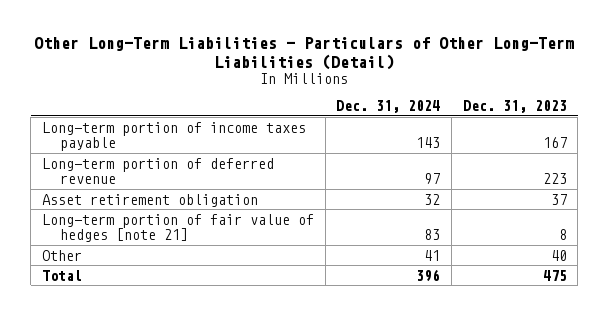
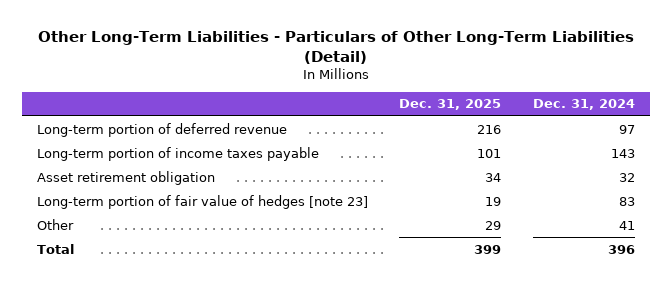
- | Dec. 31, 2024 | Dec. 31, 2023
+ | Dec. 31, 2025 | Dec. 31, 2024
moved down: Long-term portion of income taxes payable | 101 | 143
- Long-term portion of fair value of hedges [note 21] | 83 | 8
+ Long-term portion of fair value of hedges [note 23] | 19 | 83

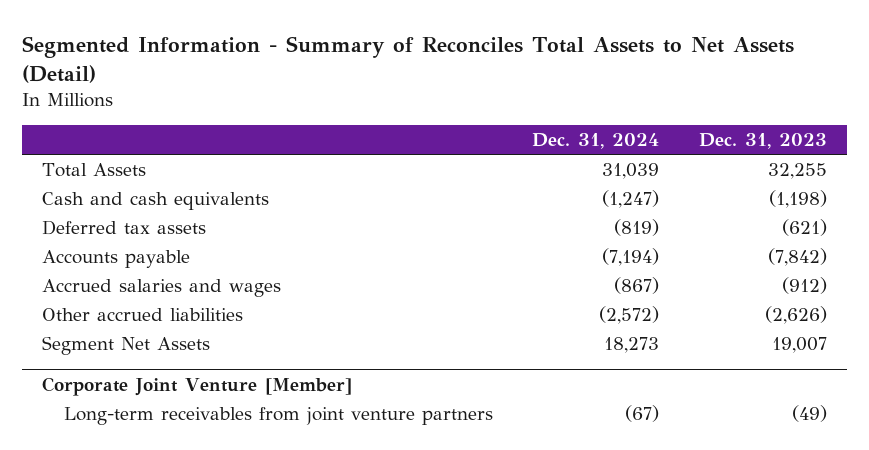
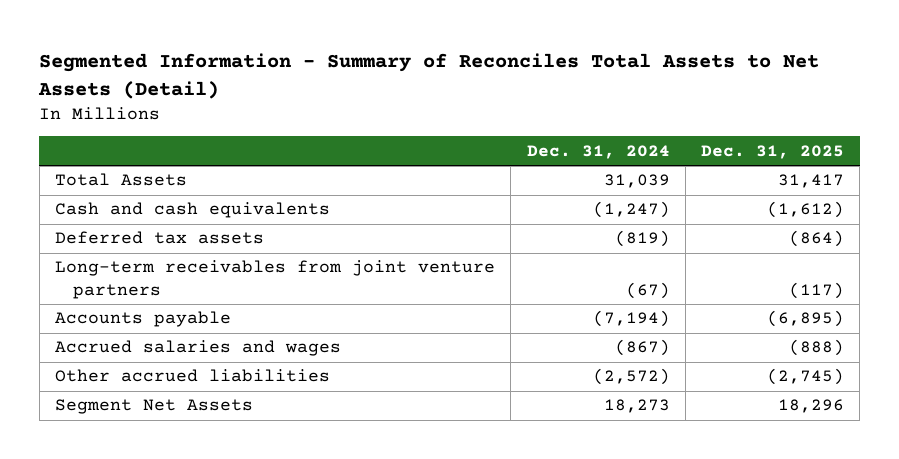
- | Dec. 31, 2024 | Dec. 31, 2023
+ | Dec. 31, 2024 | Dec. 31, 2025
+ Long-term receivables from joint venture partners | (67) | (117)
- Corporate Joint Venture [Member]
- Long-term receivables from joint venture partners | (67) | (49)

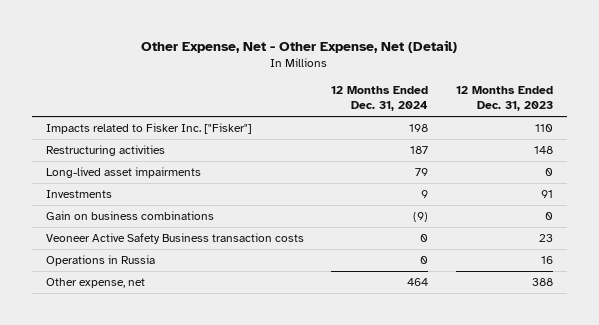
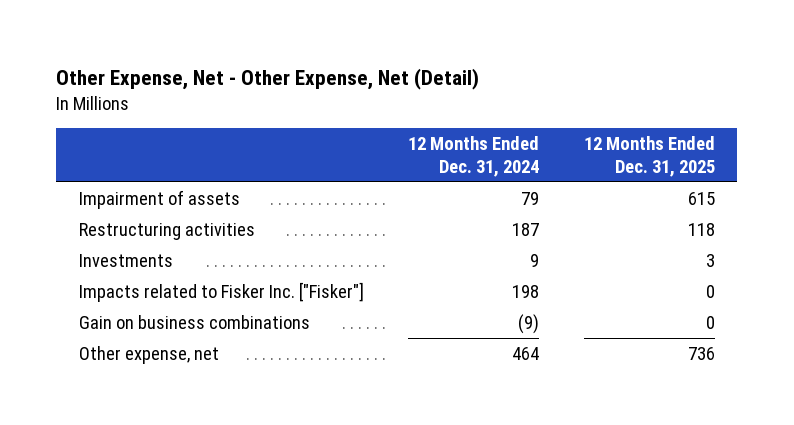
- | 12 Months Ended Dec. 31, 2024 | 12 Months Ended Dec. 31, 2023
+ | 12 Months Ended Dec. 31, 2024 | 12 Months Ended Dec. 31, 2025
+ Impairment of assets | 79 | 615
- Long-lived asset impairments | 79 | 0
moved down: Impacts related to Fisker Inc. ["Fisker"] | 198 | 0
- Veoneer Active Safety Business transaction costs | 0 | 23
- Operations in Russia | 0 | 16

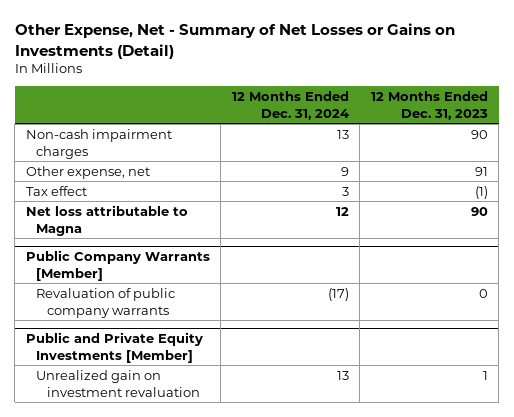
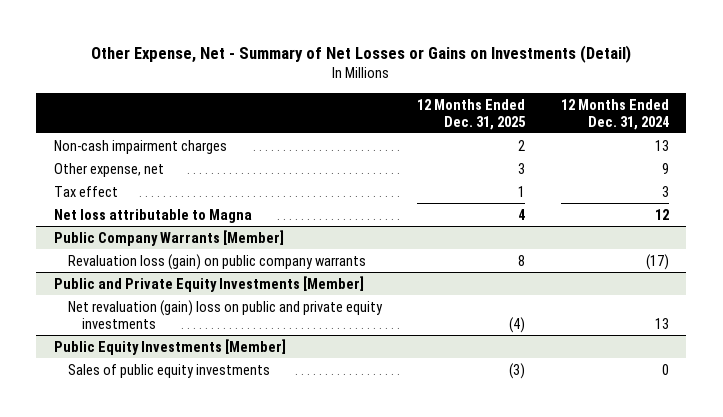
- | 12 Months Ended Dec. 31, 2024 | 12 Months Ended Dec. 31, 2023
+ | 12 Months Ended Dec. 31, 2025 | 12 Months Ended Dec. 31, 2024
@ Public Company Warrants [Member]
- Revaluation of public company warrants | (17) | 0
+ Revaluation loss (gain) on public company warrants | 8 | (17)
@ Public and Private Equity Investments [Member]
- Unrealized gain on investment revaluation | 13 | 1
+ Net revaluation (gain) loss on public and private equity investments | (4) | 13
+ Public Equity Investments [Member]
+ Sales of public equity investments | (3) | 0

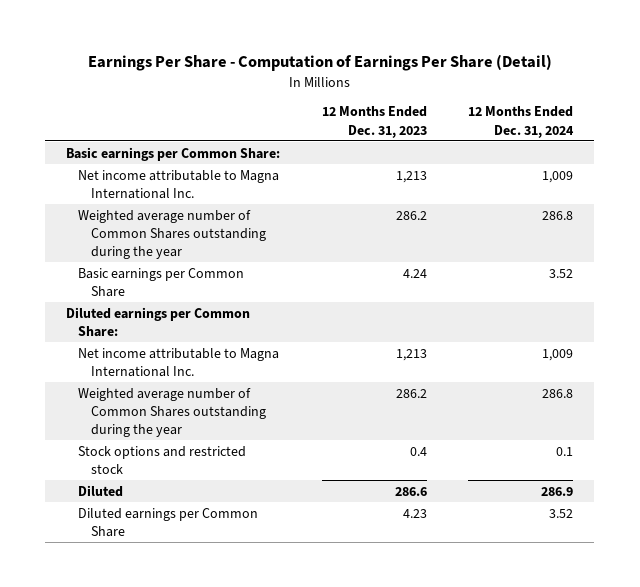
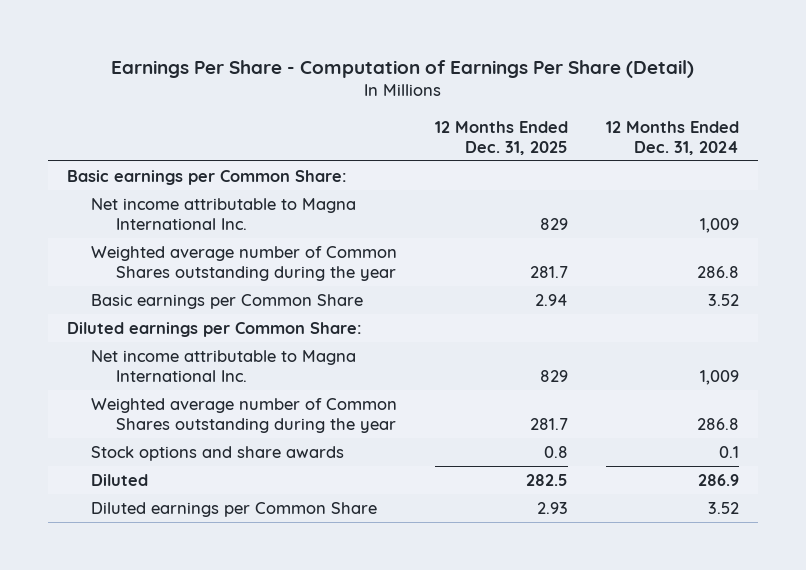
- | 12 Months Ended Dec. 31, 2023 | 12 Months Ended Dec. 31, 2024
+ | 12 Months Ended Dec. 31, 2025 | 12 Months Ended Dec. 31, 2024
- Stock options and restricted stock | 0.4 | 0.1
+ Stock options and share awards | 0.8 | 0.1

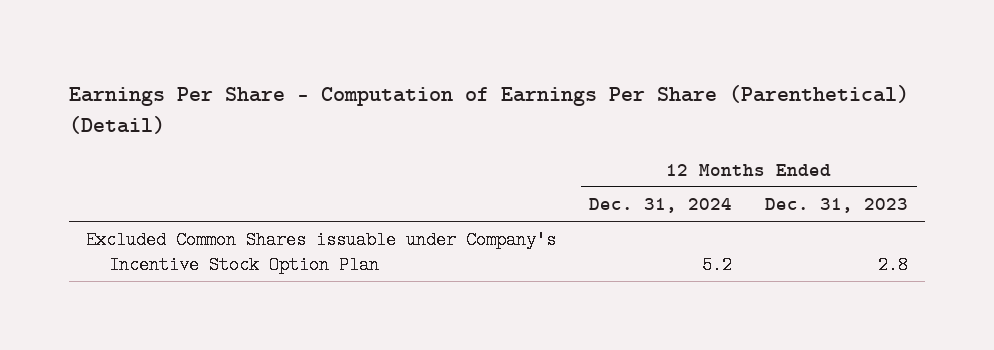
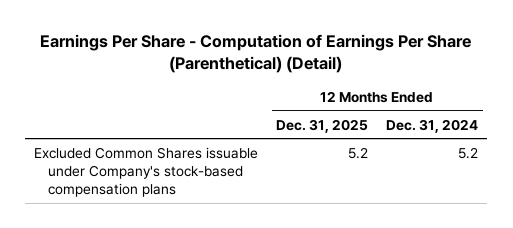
- | 12 Months Ended Dec. 31, 2024 | 12 Months Ended Dec. 31, 2023
+ | 12 Months Ended Dec. 31, 2025 | 12 Months Ended Dec. 31, 2024
- Excluded Common Shares issuable under Company's Incentive Stock Option Plan | 5.2 | 2.8
+ Excluded Common Shares issuable under Company's stock-based compensation plans | 5.2 | 5.2

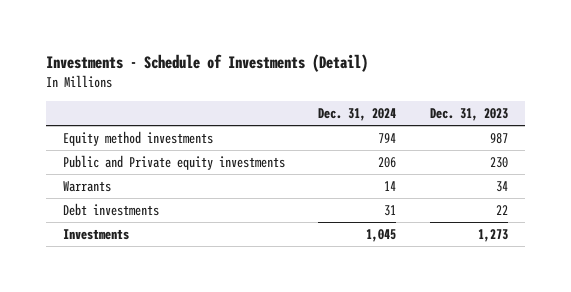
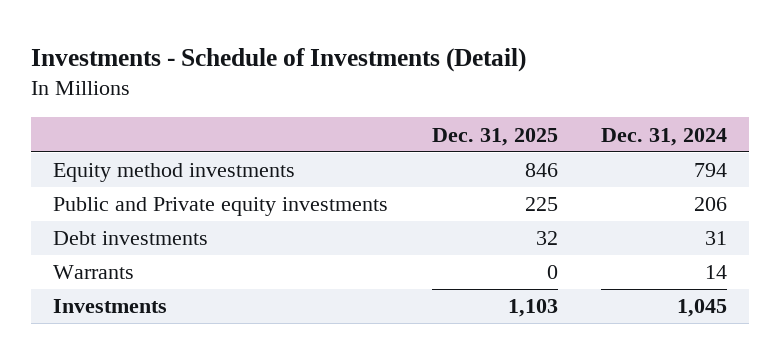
- | Dec. 31, 2024 | Dec. 31, 2023
+ | Dec. 31, 2025 | Dec. 31, 2024
moved down: Warrants | 0 | 14

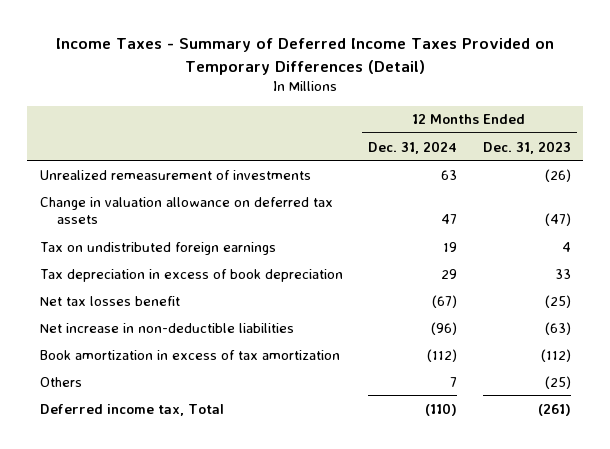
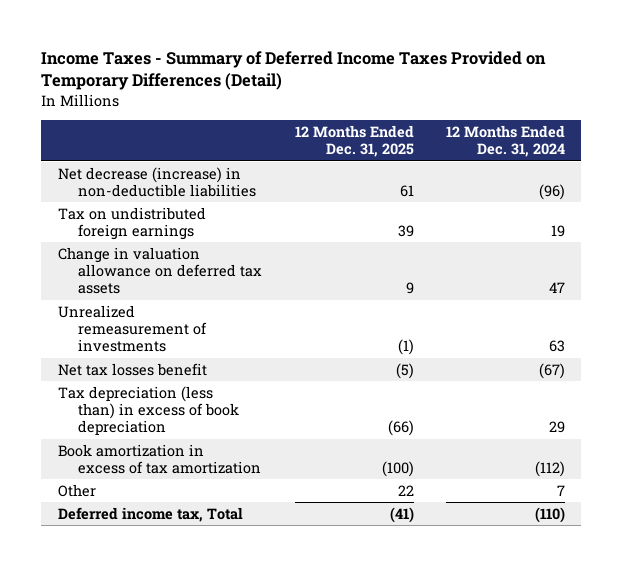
- | 12 Months Ended Dec. 31, 2024 | 12 Months Ended Dec. 31, 2023
+ | 12 Months Ended Dec. 31, 2025 | 12 Months Ended Dec. 31, 2024
+ Net decrease (increase) in non-deductible liabilities | 61 | (96)
- Tax depreciation in excess of book depreciation | 29 | 33
moved down: Change in valuation allowance on deferred tax assets | 9 | 47
moved down: Unrealized remeasurement of investments | (1) | 63
- Net increase in non-deductible liabilities | (96) | (63)
+ Tax depreciation (less than) in excess of book depreciation | (66) | 29
- Others | 7 | (25)
+ Other | 22 | 7

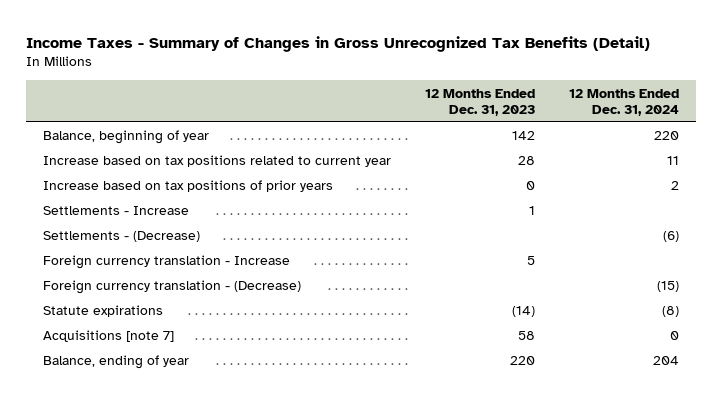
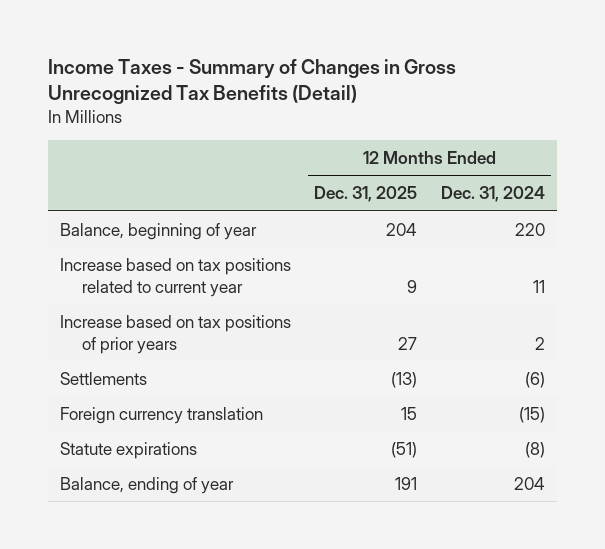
- | 12 Months Ended Dec. 31, 2023 | 12 Months Ended Dec. 31, 2024
+ | 12 Months Ended Dec. 31, 2025 | 12 Months Ended Dec. 31, 2024
- Settlements - Increase | 1 |
- Settlements - (Decrease) | | (6)
- Foreign currency translation - Increase | 5 |
- Foreign currency translation - (Decrease) | | (15)
+ Settlements | (13) | (6)
+ Foreign currency translation | 15 | (15)
- Acquisitions [note 7] | 58 | 0

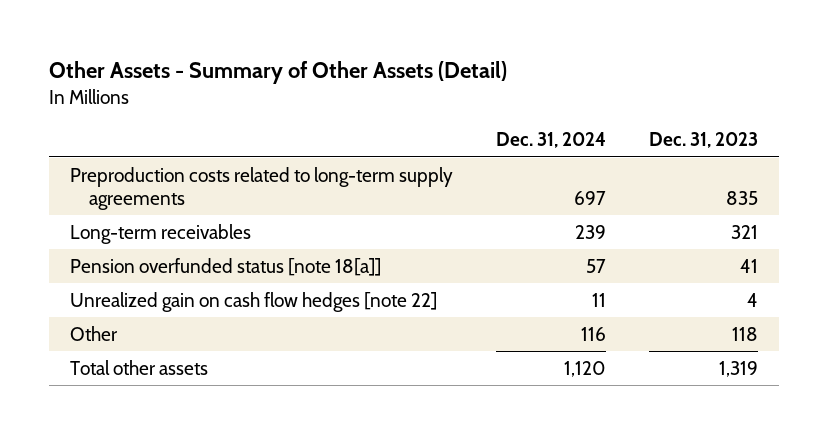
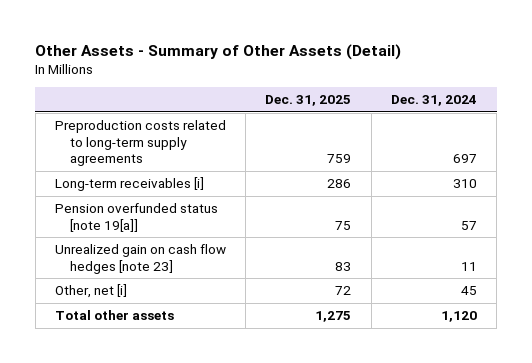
- | Dec. 31, 2024 | Dec. 31, 2023
+ | Dec. 31, 2025 | Dec. 31, 2024
- Long-term receivables | 239 | 321
- Pension overfunded status [note 18[a]] | 57 | 41
- Unrealized gain on cash flow hedges [note 22] | 11 | 4
- Other | 116 | 118
+ Long-term receivables [i] | 286 | 310
+ Pension overfunded status [note 19[a]] | 75 | 57
+ Unrealized gain on cash flow hedges [note 23] | 83 | 11
+ Other, net [i] | 72 | 45

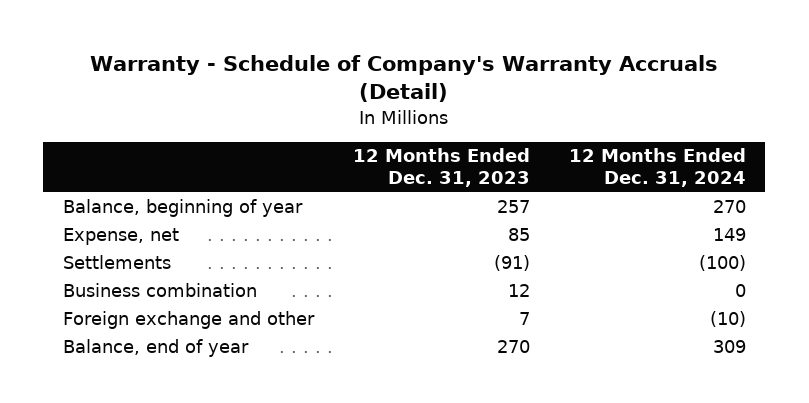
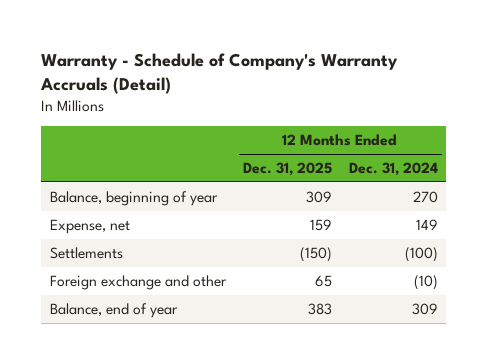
- | 12 Months Ended Dec. 31, 2023 | 12 Months Ended Dec. 31, 2024
+ | 12 Months Ended Dec. 31, 2025 | 12 Months Ended Dec. 31, 2024
- Business combination | 12 | 0

